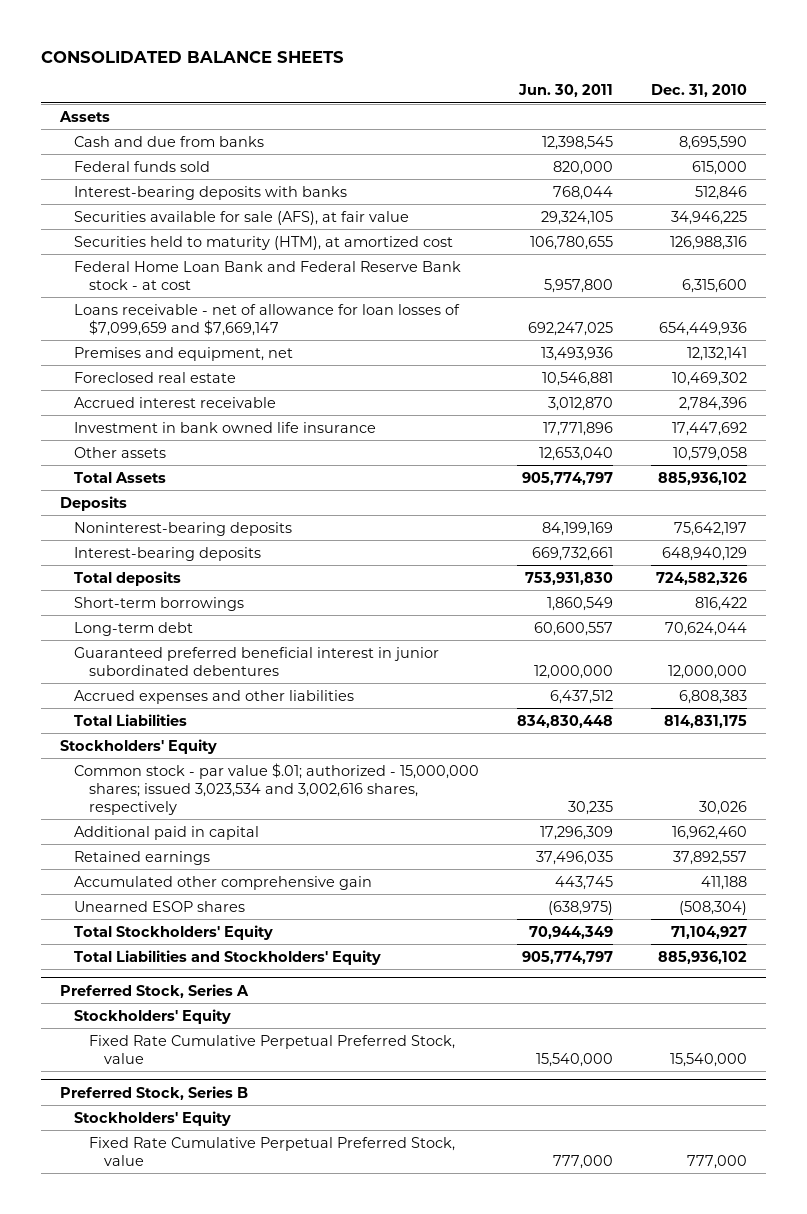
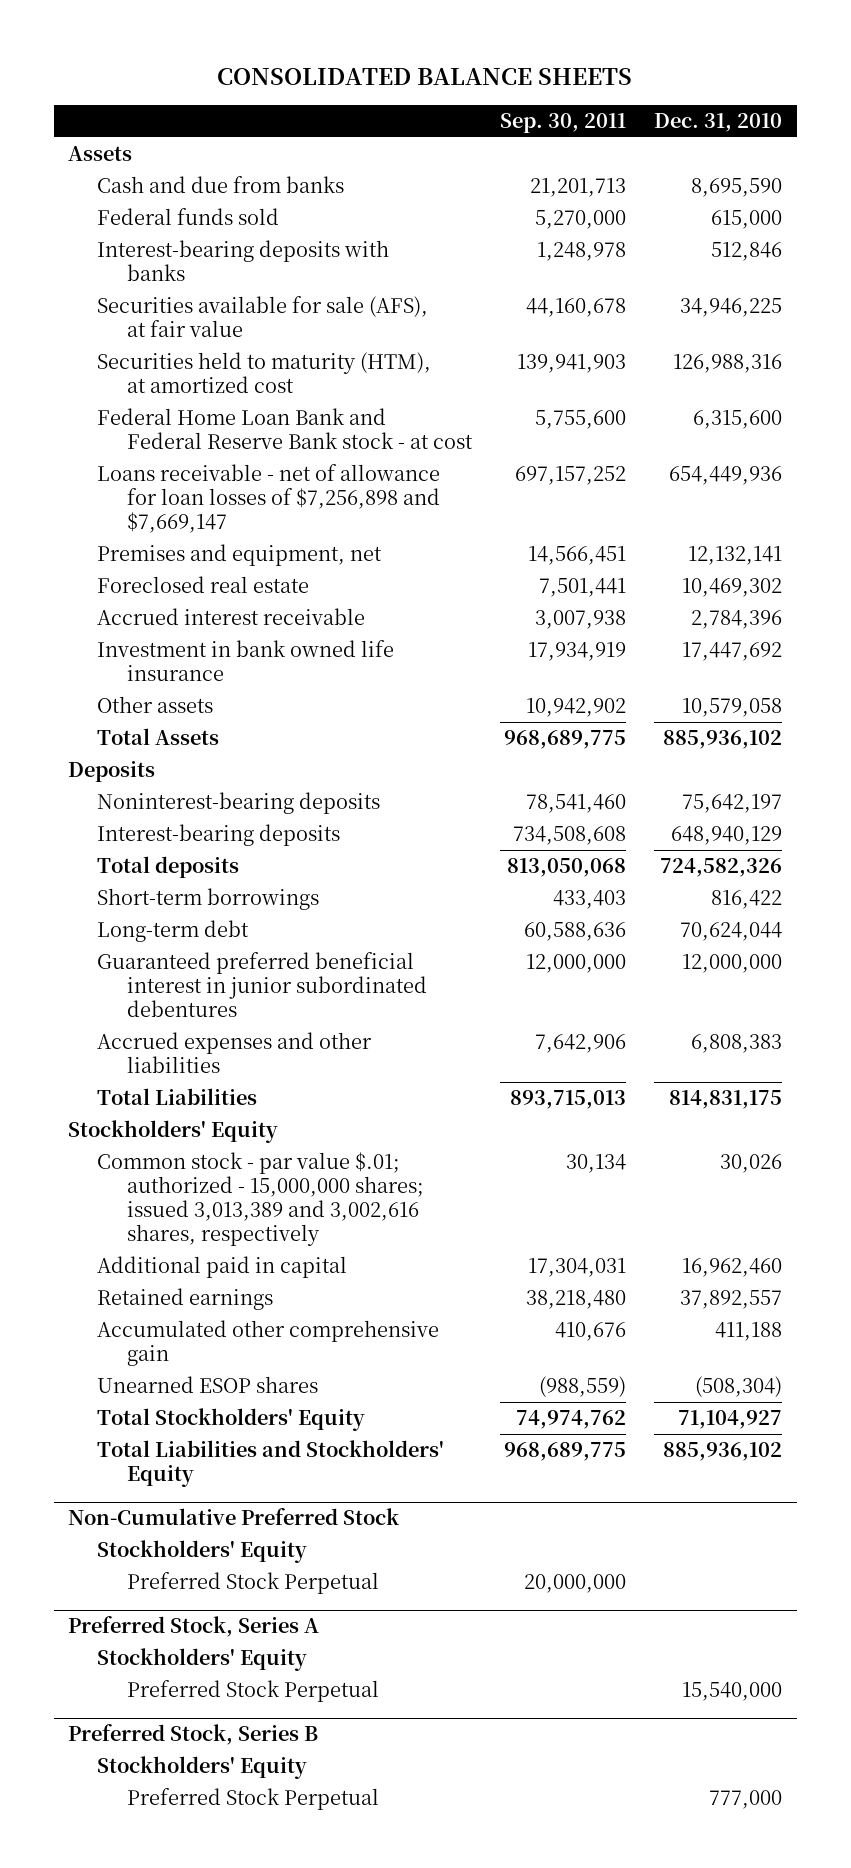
- | Jun. 30, 2011 | Dec. 31, 2010
+ | Sep. 30, 2011 | Dec. 31, 2010
- Loans receivable - net of allowance for loan losses of $7,099,659 and $7,669,147 | 692,247,025 | 654,449,936
+ Loans receivable - net of allowance for loan losses of $7,256,898 and $7,669,147 | 697,157,252 | 654,449,936
- Common stock - par value $.01; authorized - 15,000,000 shares; issued 3,023,534 and 3,002,616 shares, respectively | 30,235 | 30,026
+ Common stock - par value $.01; authorized - 15,000,000 shares; issued 3,013,389 and 3,002,616 shares, respectively | 30,134 | 30,026
+ Non-Cumulative Preferred Stock
+ Stockholders' Equity
+ Preferred Stock Perpetual | 20,000,000 |
@ Preferred Stock, Series A
- Fixed Rate Cumulative Perpetual Preferred Stock, value | 15,540,000 | 15,540,000
+ Preferred Stock Perpetual | | 15,540,000
@ Preferred Stock, Series B
- Fixed Rate Cumulative Perpetual Preferred Stock, value | 777,000 | 777,000
+ Preferred Stock Perpetual | | 777,000

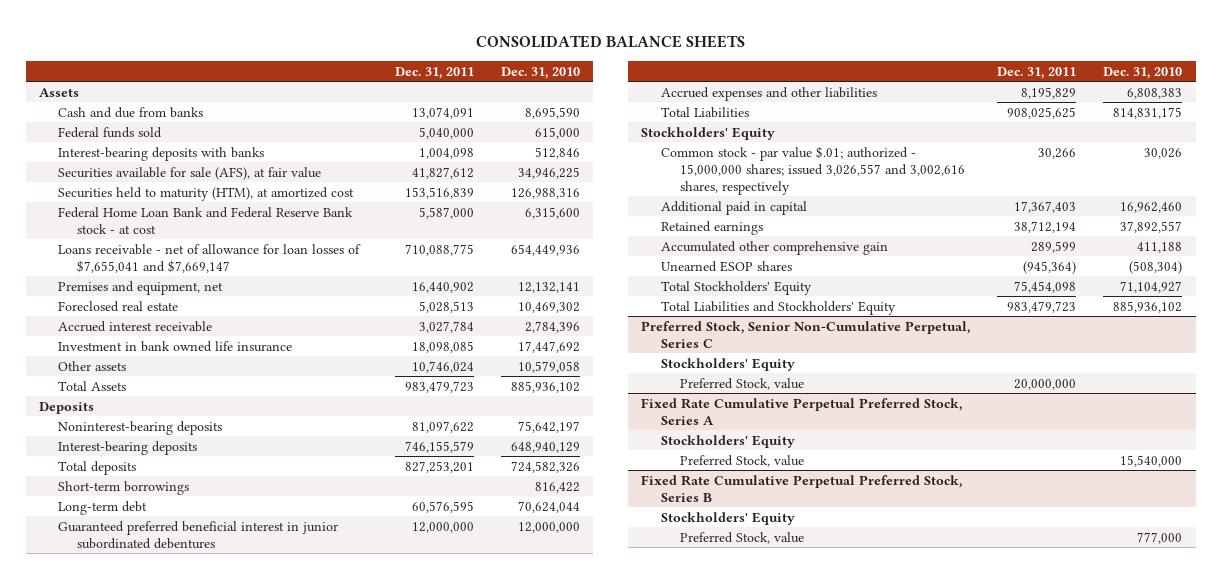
- | Sep. 30, 2011 | Dec. 31, 2010
+ | Dec. 31, 2011 | Dec. 31, 2010
- Loans receivable - net of allowance for loan losses of $7,256,898 and $7,669,147 | 697,157,252 | 654,449,936
+ Loans receivable - net of allowance for loan losses of $7,655,041 and $7,669,147 | 710,088,775 | 654,449,936
- Common stock - par value $.01; authorized - 15,000,000 shares; issued 3,013,389 and 3,002,616 shares, respectively | 30,134 | 30,026
+ Common stock - par value $.01; authorized - 15,000,000 shares; issued 3,026,557 and 3,002,616 shares, respectively | 30,266 | 30,026
- Non-Cumulative Preferred Stock
+ Preferred Stock, Senior Non-Cumulative Perpetual, Series C
- Preferred Stock Perpetual | 20,000,000 |
- Preferred Stock, Series A
+ Preferred Stock, value | 20,000,000 |
+ Fixed Rate Cumulative Perpetual Preferred Stock, Series A
- Preferred Stock Perpetual | | 15,540,000
- Preferred Stock, Series B
+ Preferred Stock, value | | 15,540,000
+ Fixed Rate Cumulative Perpetual Preferred Stock, Series B
- Preferred Stock Perpetual | | 777,000
+ Preferred Stock, value | | 777,000

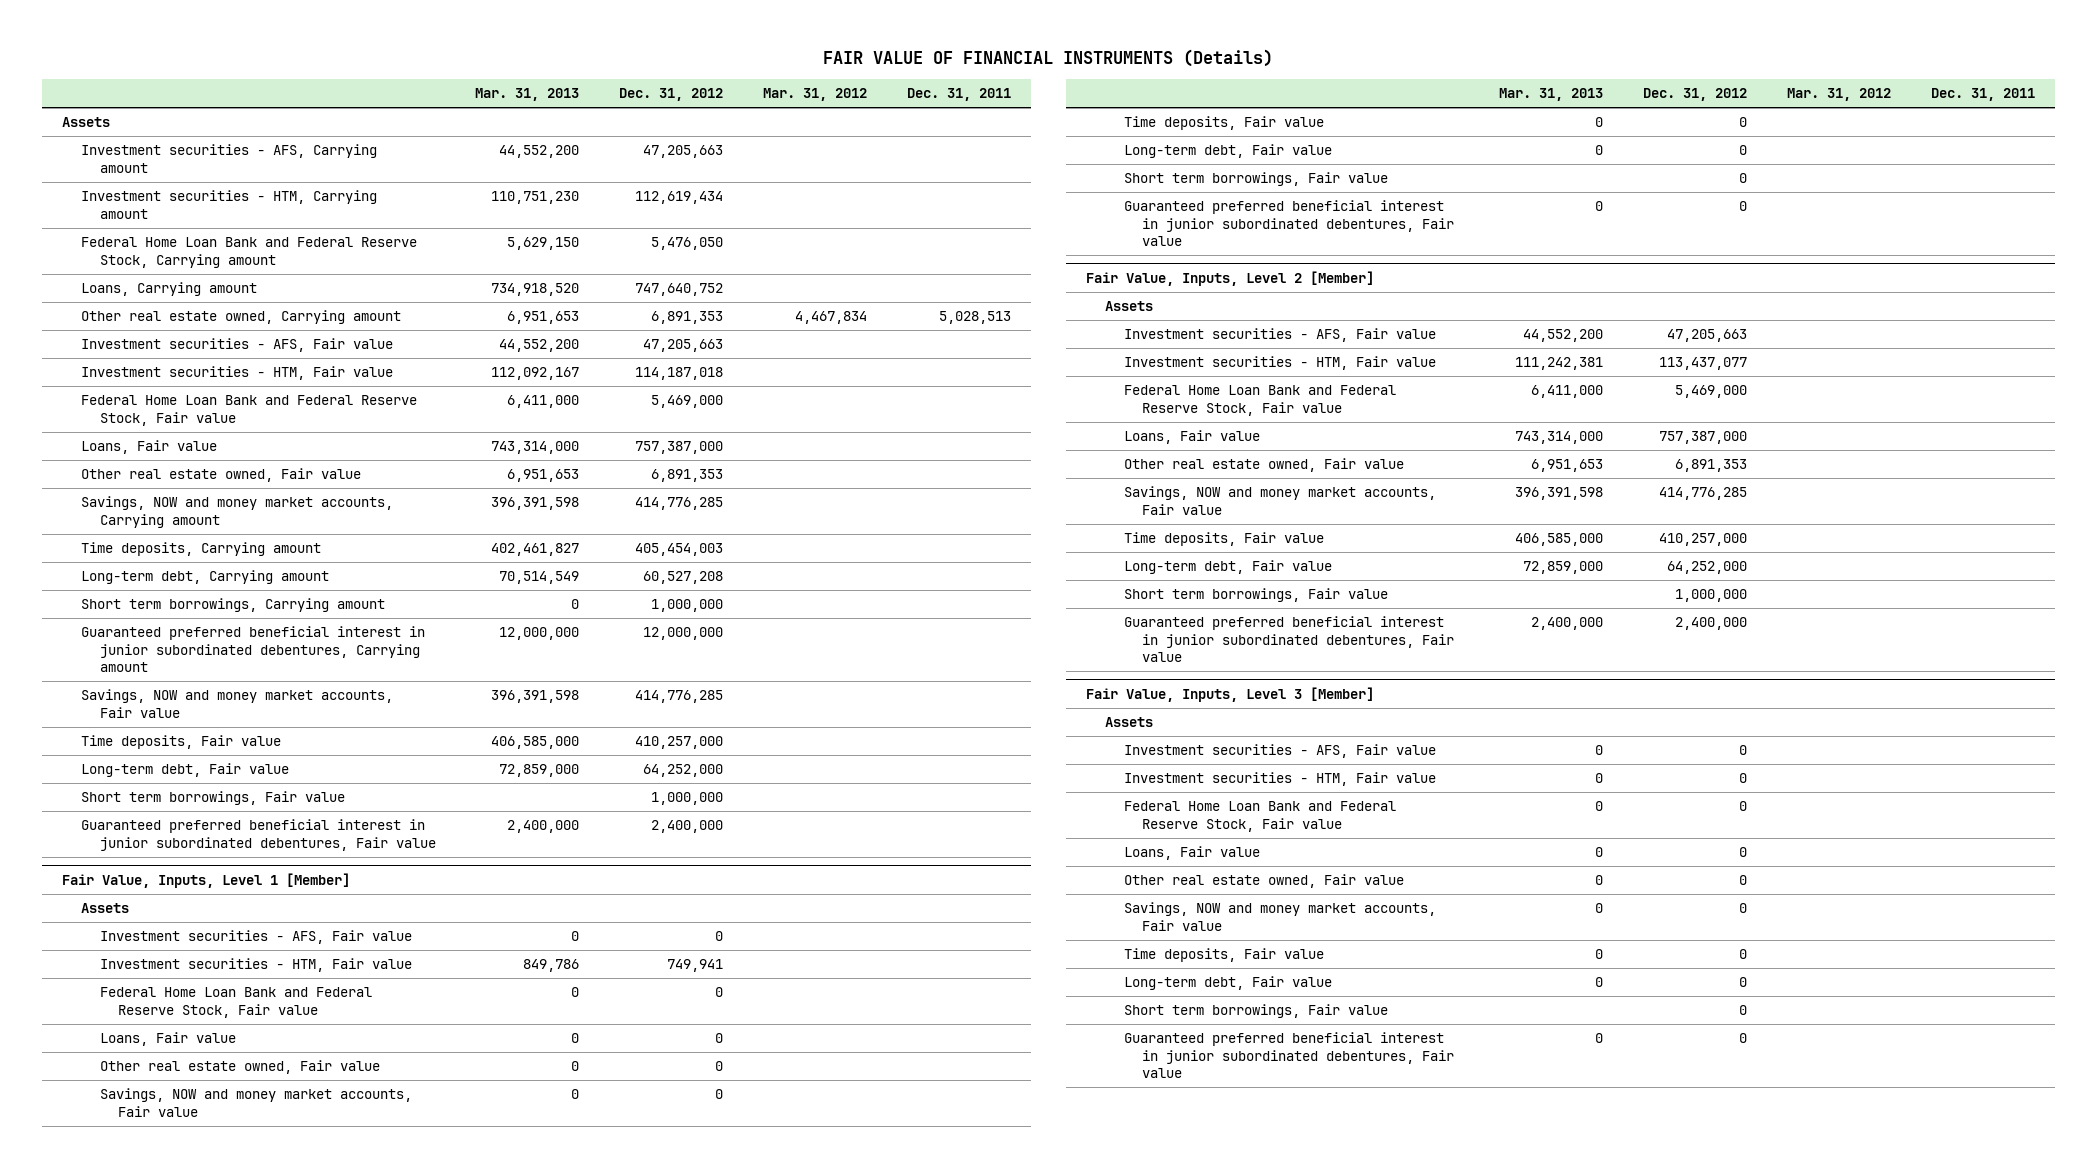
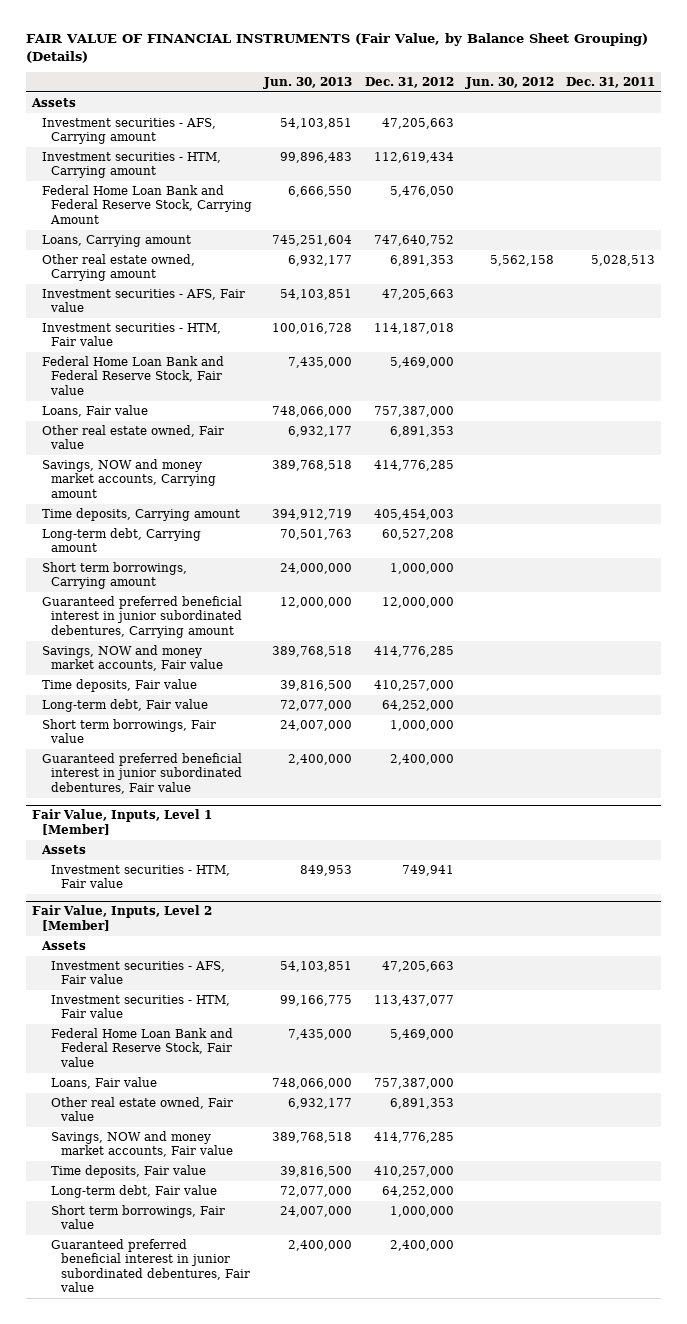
- FAIR VALUE OF FINANCIAL INSTRUMENTS (Details)
+ FAIR VALUE OF FINANCIAL INSTRUMENTS (Fair Value, by Balance Sheet Grouping) (Details)
- | Mar. 31, 2013 | Dec. 31, 2012 | Mar. 31, 2012 | Dec. 31, 2011
+ | Jun. 30, 2013 | Dec. 31, 2012 | Jun. 30, 2012 | Dec. 31, 2011
- Federal Home Loan Bank and Federal Reserve Stock, Carrying amount | 5,629,150 | 5,476,050 | |
+ Federal Home Loan Bank and Federal Reserve Stock, Carrying Amount | 6,666,550 | 5,476,050 | |
@ Fair Value, Inputs, Level 1 [Member]
- Investment securities - AFS, Fair value | 0 | 0 | |
- Federal Home Loan Bank and Federal Reserve Stock, Fair value | 0 | 0 | |
- Loans, Fair value | 0 | 0 | |
- Other real estate owned, Fair value | 0 | 0 | |
- Savings, NOW and money market accounts, Fair value | 0 | 0 | |
- Time deposits, Fair value | 0 | 0 | |
- Long-term debt, Fair value | 0 | 0 | |
- Short term borrowings, Fair value | | 0 | |
- Guaranteed preferred beneficial interest in junior subordinated debentures, Fair value | 0 | 0 | |
- Fair Value, Inputs, Level 3 [Member]
- Assets
- Investment securities - AFS, Fair value | 0 | 0 | |
- Investment securities - HTM, Fair value | 0 | 0 | |
- Federal Home Loan Bank and Federal Reserve Stock, Fair value | 0 | 0 | |
- Loans, Fair value | 0 | 0 | |
- Other real estate owned, Fair value | 0 | 0 | |
- Savings, NOW and money market accounts, Fair value | 0 | 0 | |
- Time deposits, Fair value | 0 | 0 | |
- Long-term debt, Fair value | 0 | 0 | |
- Short term borrowings, Fair value | | 0 | |
- Guaranteed preferred beneficial interest in junior subordinated debentures, Fair value | 0 | 0 | |

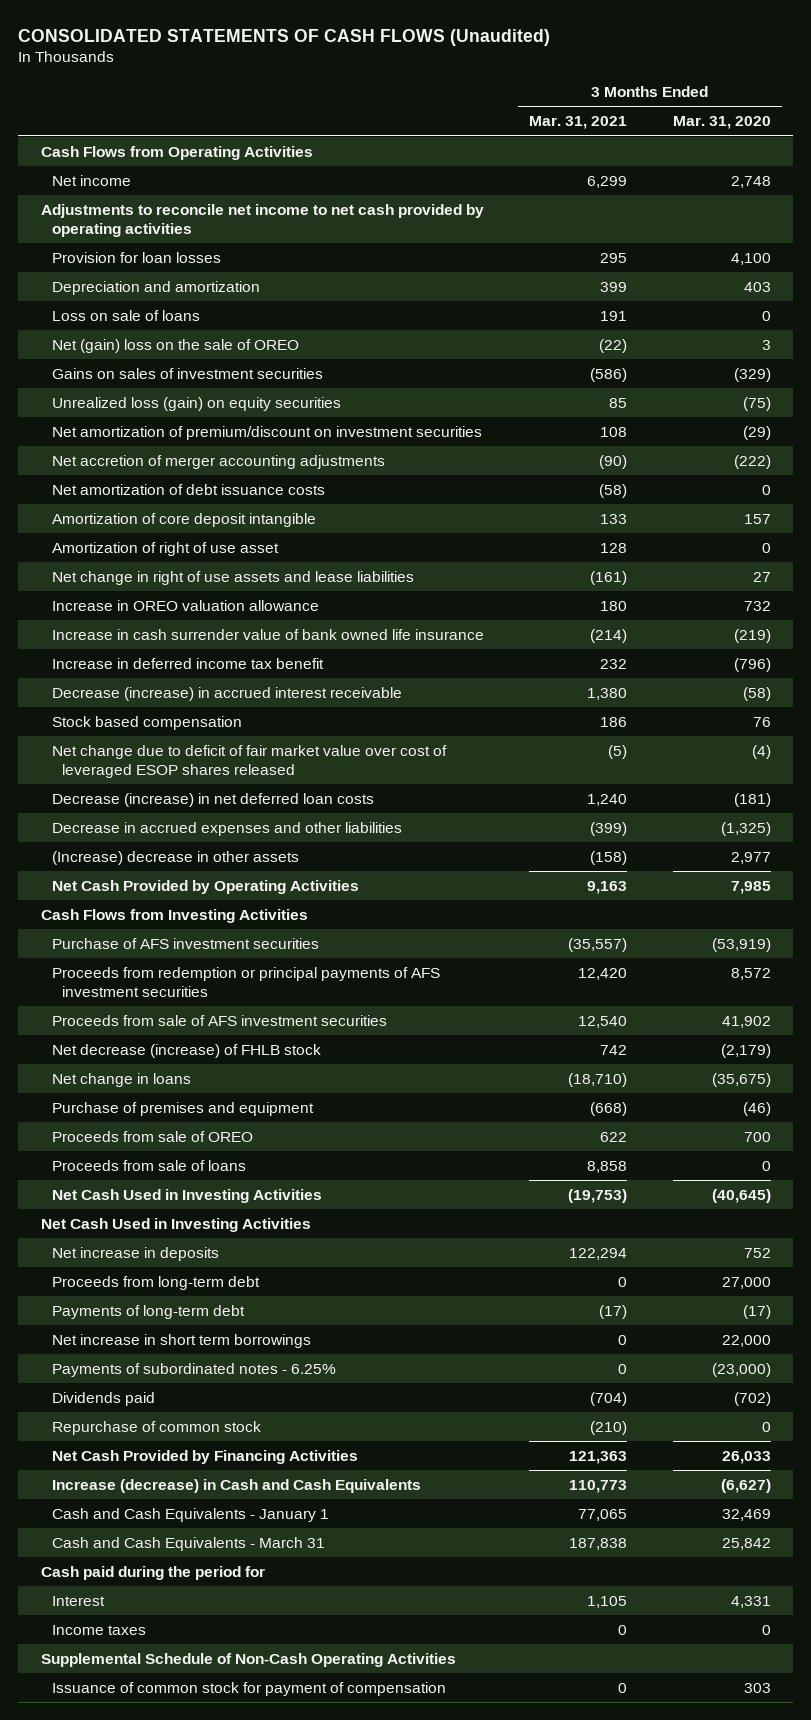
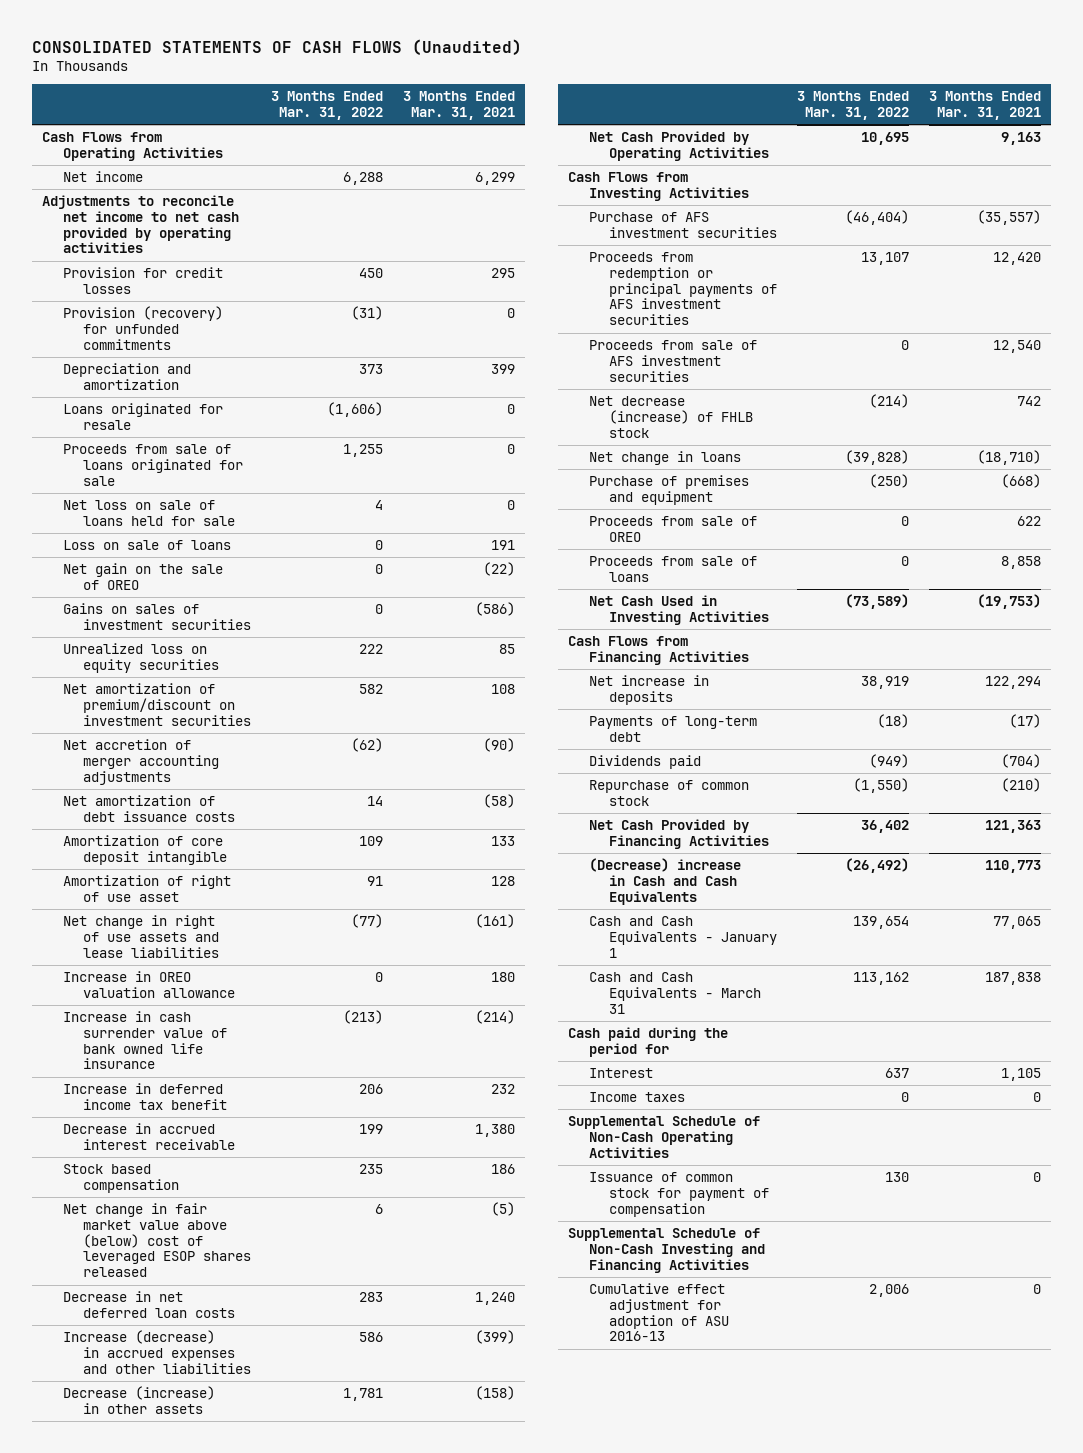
- | 3 Months Ended Mar. 31, 2021 | 3 Months Ended Mar. 31, 2020
+ | 3 Months Ended Mar. 31, 2022 | 3 Months Ended Mar. 31, 2021
- Provision for loan losses | 295 | 4,100
+ Provision for credit losses | 450 | 295
+ Provision (recovery) for unfunded commitments | (31) | 0
+ Loans originated for resale | (1,606) | 0
+ Proceeds from sale of loans originated for sale | 1,255 | 0
+ Net loss on sale of loans held for sale | 4 | 0
- Net (gain) loss on the sale of OREO | (22) | 3
+ Net gain on the sale of OREO | 0 | (22)
- Unrealized loss (gain) on equity securities | 85 | (75)
+ Unrealized loss on equity securities | 222 | 85
- Decrease (increase) in accrued interest receivable | 1,380 | (58)
+ Decrease in accrued interest receivable | 199 | 1,380
- Net change due to deficit of fair market value over cost of leveraged ESOP shares released | (5) | (4)
- Decrease (increase) in net deferred loan costs | 1,240 | (181)
- Decrease in accrued expenses and other liabilities | (399) | (1,325)
- (Increase) decrease in other assets | (158) | 2,977
+ Net change in fair market value above (below) cost of leveraged ESOP shares released | 6 | (5)
+ Decrease in net deferred loan costs | 283 | 1,240
+ Increase (decrease) in accrued expenses and other liabilities | 586 | (399)
+ Decrease (increase) in other assets | 1,781 | (158)
- Net Cash Used in Investing Activities
+ Cash Flows from Financing Activities
- Proceeds from long-term debt | 0 | 27,000
- Net increase in short term borrowings | 0 | 22,000
- Payments of subordinated notes - 6.25% | 0 | (23,000)
- Increase (decrease) in Cash and Cash Equivalents | 110,773 | (6,627)
+ (Decrease) increase in Cash and Cash Equivalents | (26,492) | 110,773
+ Supplemental Schedule of Non-Cash Investing and Financing Activities
+ Cumulative effect adjustment for adoption of ASU 2016-13 | 2,006 | 0

